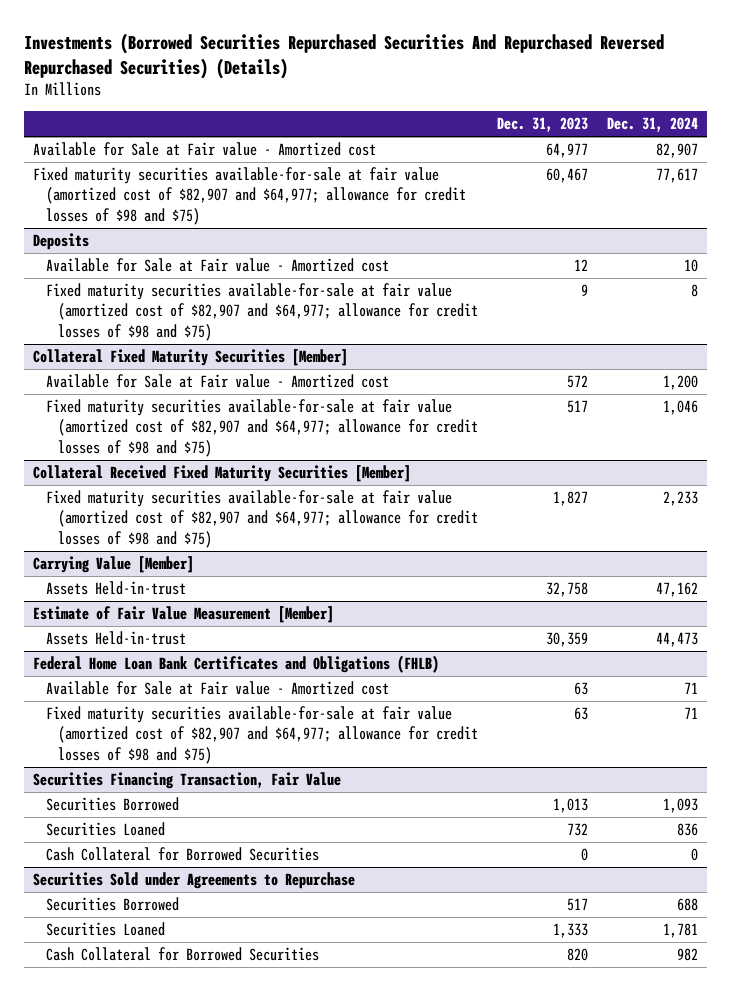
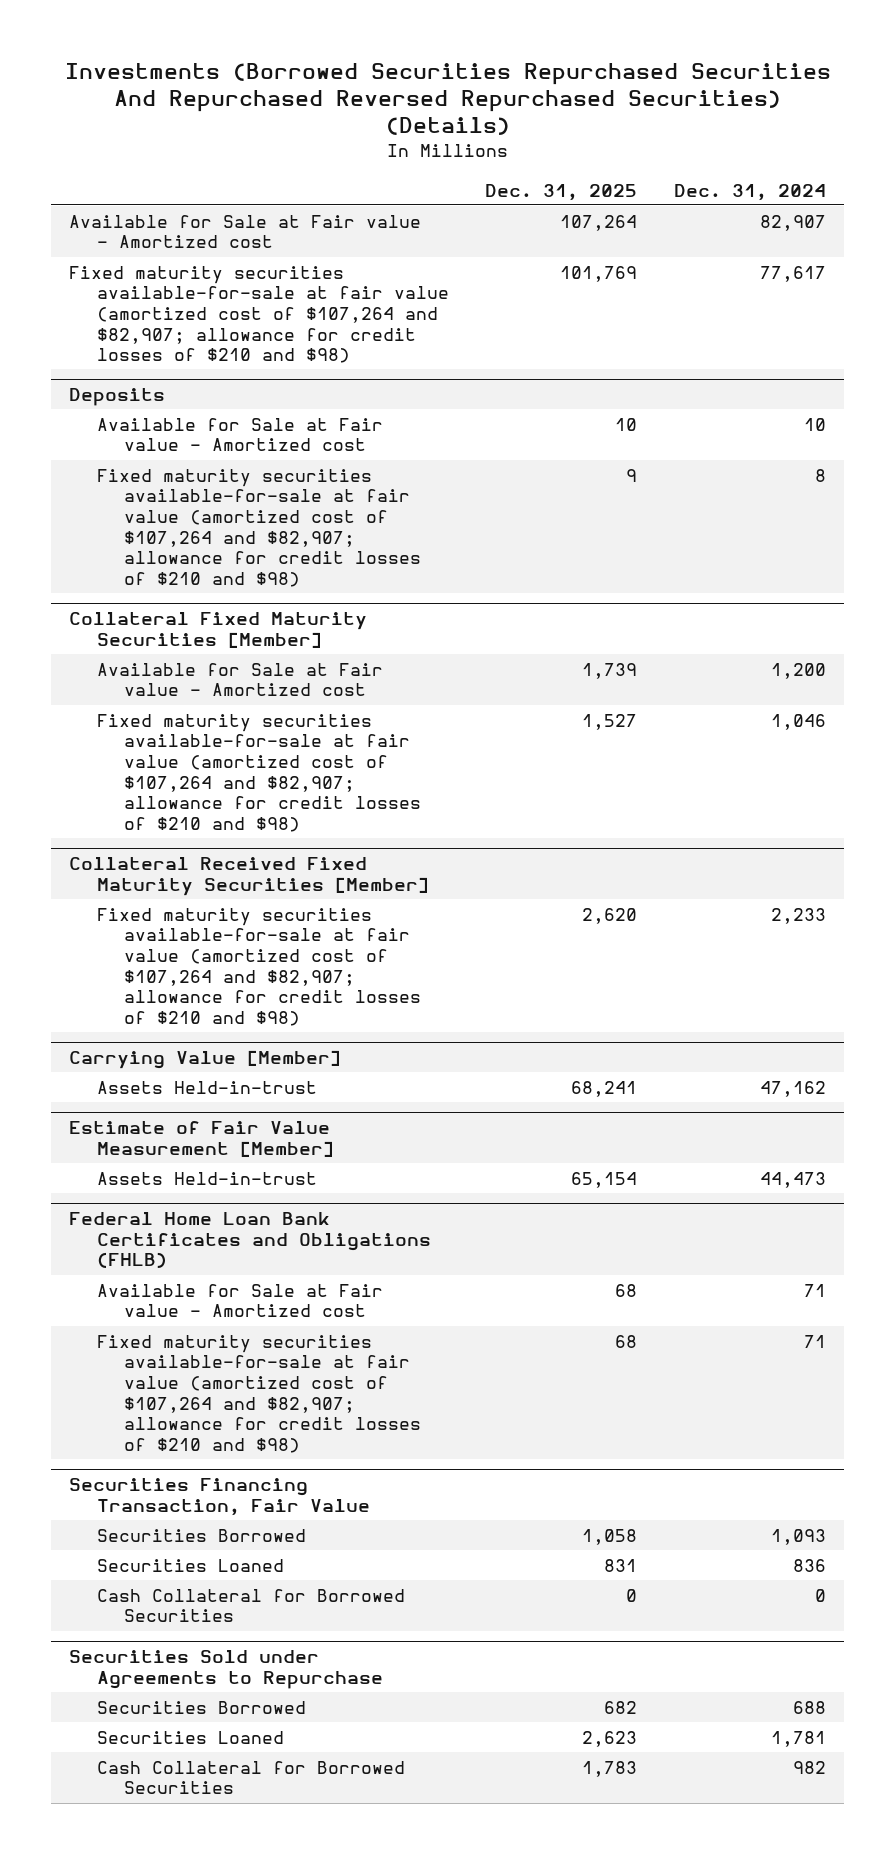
- | Dec. 31, 2023 | Dec. 31, 2024
+ | Dec. 31, 2025 | Dec. 31, 2024
- Fixed maturity securities available-for-sale at fair value (amortized cost of $82,907 and $64,977; allowance for credit losses of $98 and $75) | 60,467 | 77,617
+ Fixed maturity securities available-for-sale at fair value (amortized cost of $107,264 and $82,907; allowance for credit losses of $210 and $98) | 101,769 | 77,617
@ Deposits
- Fixed maturity securities available-for-sale at fair value (amortized cost of $82,907 and $64,977; allowance for credit losses of $98 and $75) | 9 | 8
+ Fixed maturity securities available-for-sale at fair value (amortized cost of $107,264 and $82,907; allowance for credit losses of $210 and $98) | 9 | 8
@ Collateral Fixed Maturity Securities [Member]
- Fixed maturity securities available-for-sale at fair value (amortized cost of $82,907 and $64,977; allowance for credit losses of $98 and $75) | 517 | 1,046
+ Fixed maturity securities available-for-sale at fair value (amortized cost of $107,264 and $82,907; allowance for credit losses of $210 and $98) | 1,527 | 1,046
@ Collateral Received Fixed Maturity Securities [Member]
- Fixed maturity securities available-for-sale at fair value (amortized cost of $82,907 and $64,977; allowance for credit losses of $98 and $75) | 1,827 | 2,233
+ Fixed maturity securities available-for-sale at fair value (amortized cost of $107,264 and $82,907; allowance for credit losses of $210 and $98) | 2,620 | 2,233
@ Federal Home Loan Bank Certificates and Obligations (FHLB)
- Fixed maturity securities available-for-sale at fair value (amortized cost of $82,907 and $64,977; allowance for credit losses of $98 and $75) | 63 | 71
+ Fixed maturity securities available-for-sale at fair value (amortized cost of $107,264 and $82,907; allowance for credit losses of $210 and $98) | 68 | 71

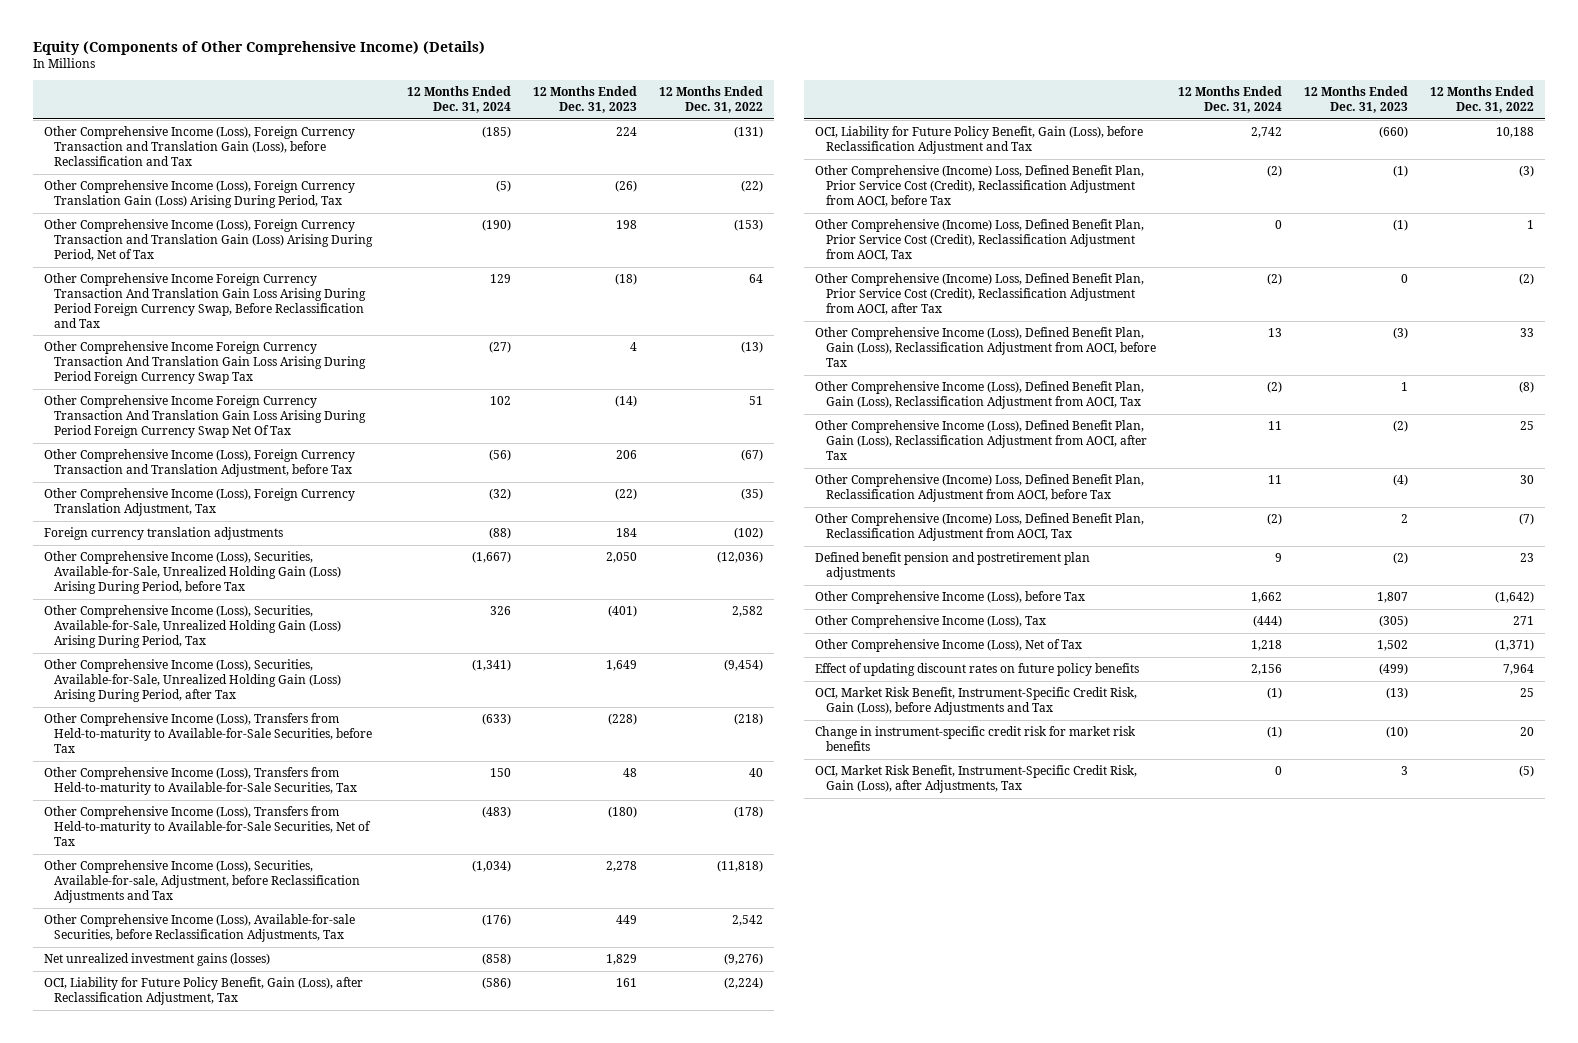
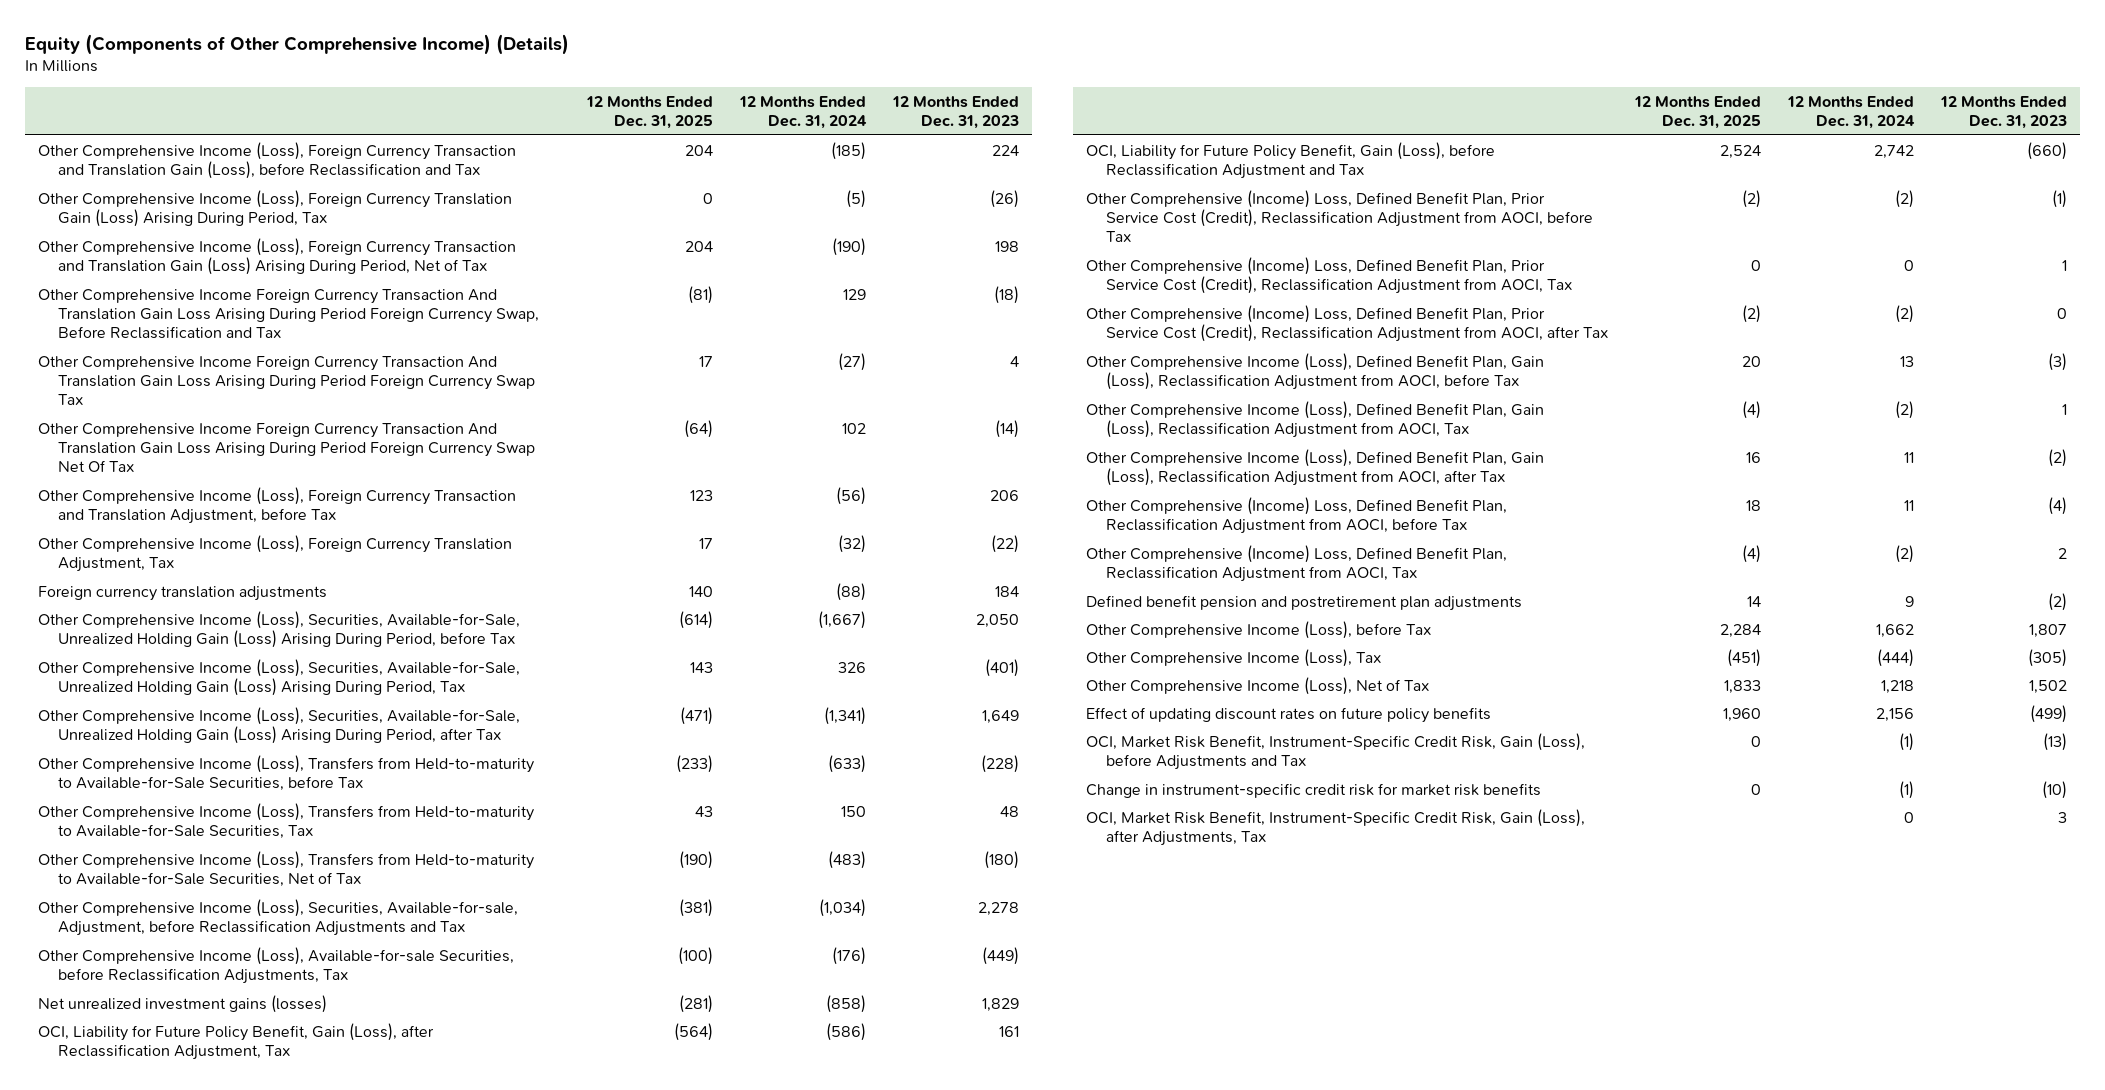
- | 12 Months Ended Dec. 31, 2024 | 12 Months Ended Dec. 31, 2023 | 12 Months Ended Dec. 31, 2022
+ | 12 Months Ended Dec. 31, 2025 | 12 Months Ended Dec. 31, 2024 | 12 Months Ended Dec. 31, 2023
- Other Comprehensive Income (Loss), Available-for-sale Securities, before Reclassification Adjustments, Tax | (176) | 449 | 2,542
+ Other Comprehensive Income (Loss), Available-for-sale Securities, before Reclassification Adjustments, Tax | (100) | (176) | (449)
- Other Comprehensive (Income) Loss, Defined Benefit Plan, Prior Service Cost (Credit), Reclassification Adjustment from AOCI, Tax | 0 | (1) | 1
+ Other Comprehensive (Income) Loss, Defined Benefit Plan, Prior Service Cost (Credit), Reclassification Adjustment from AOCI, Tax | 0 | 0 | 1

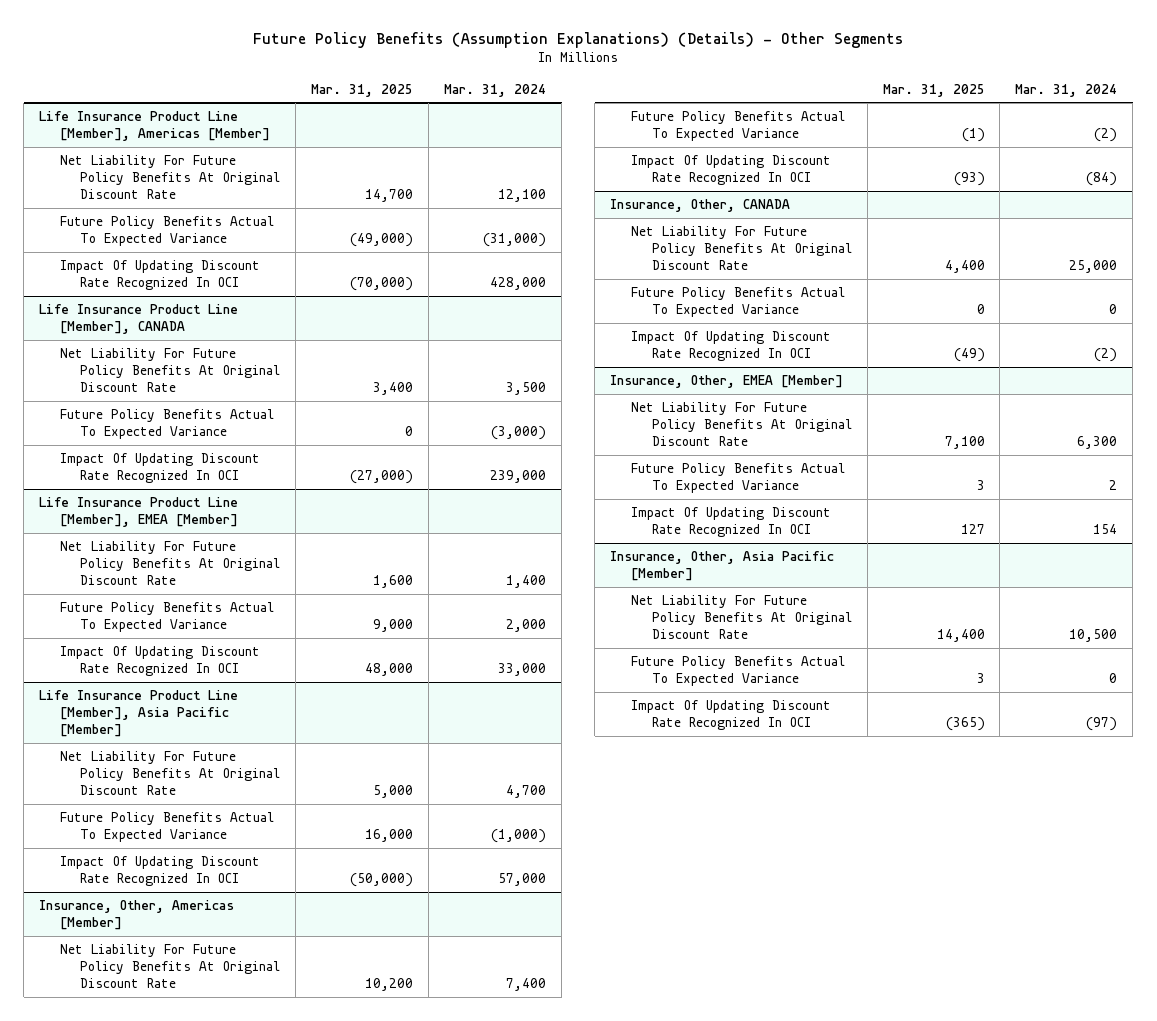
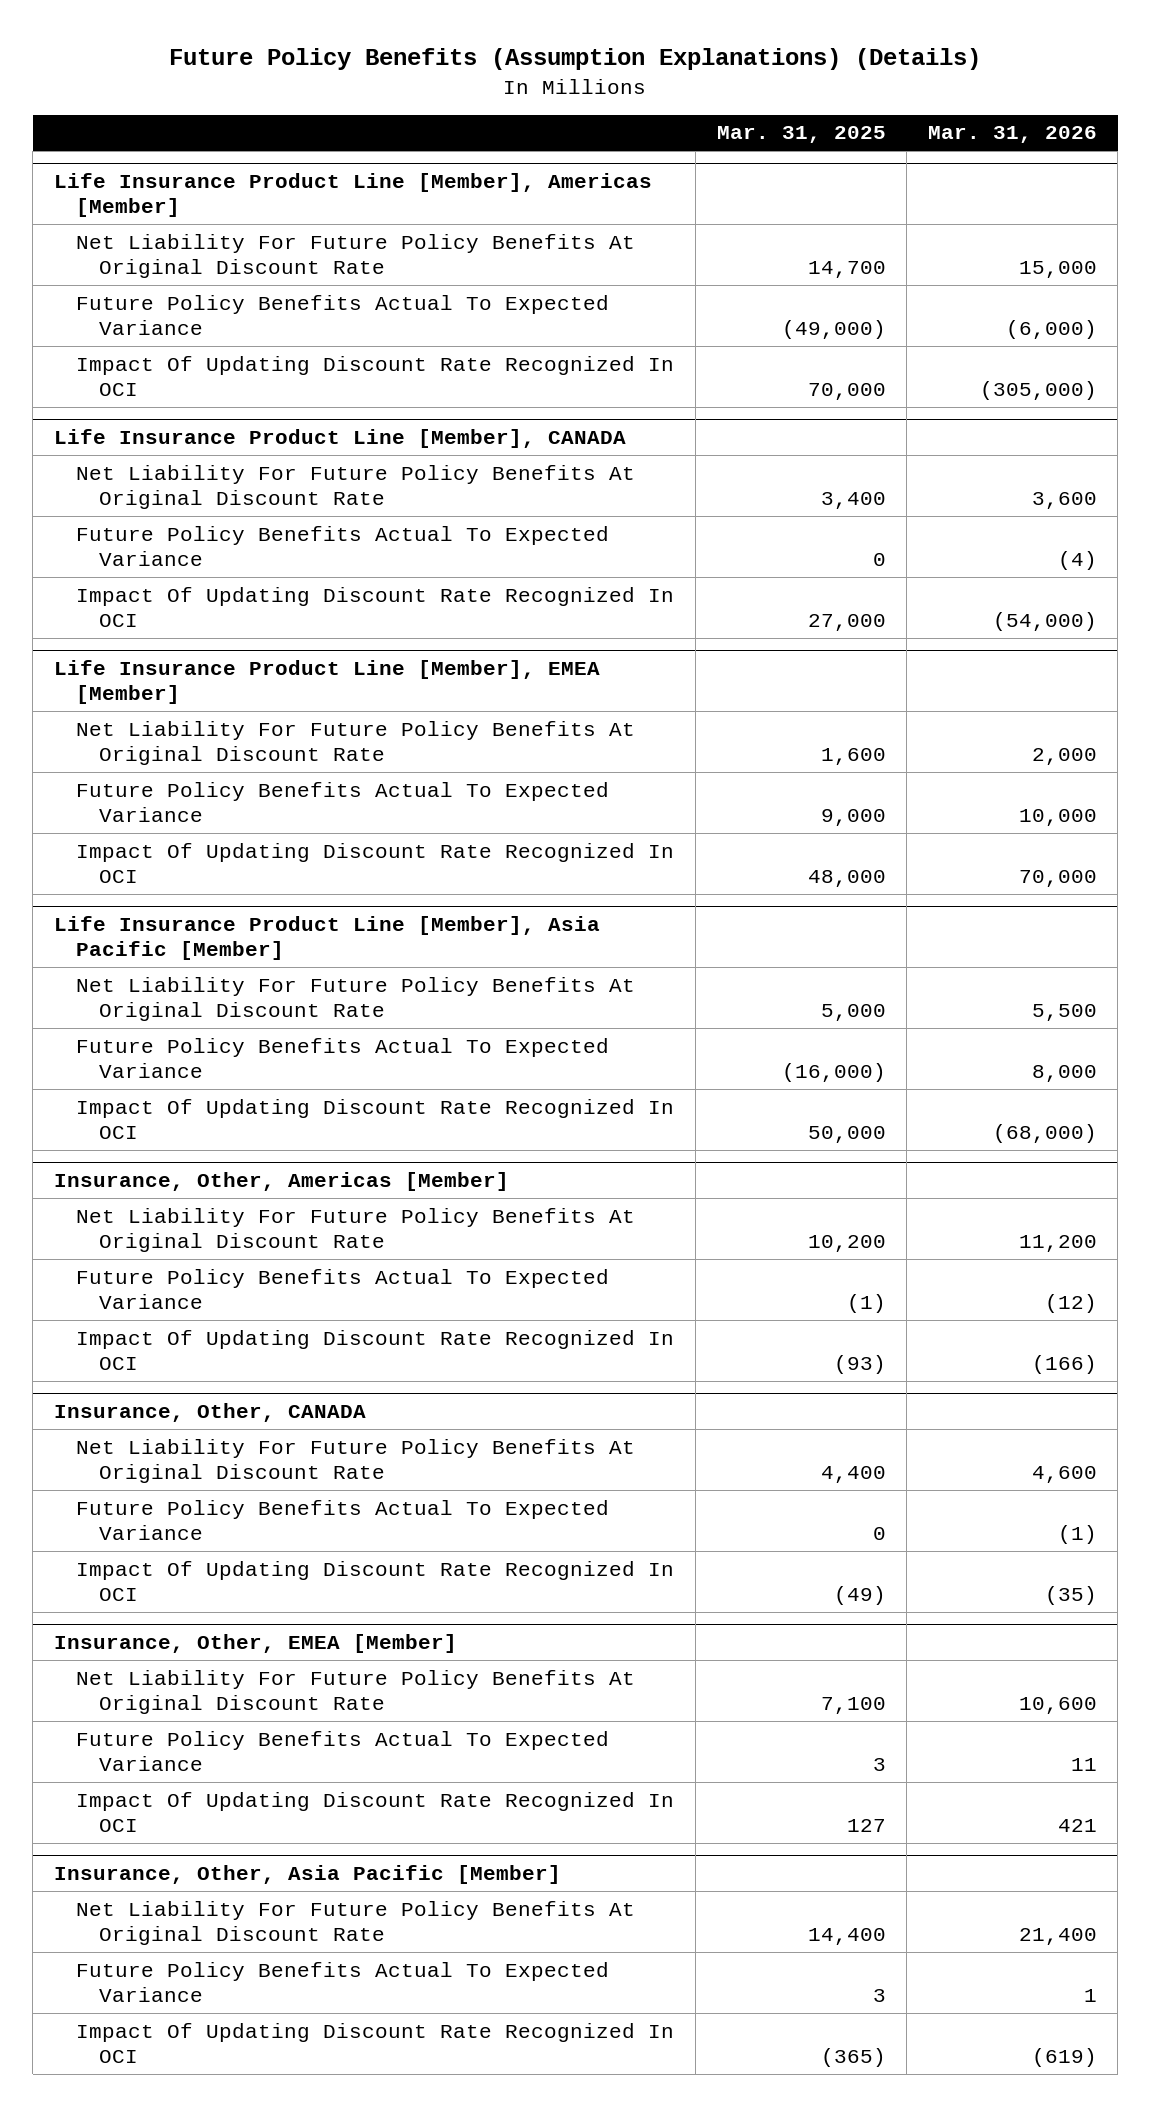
- Future Policy Benefits (Assumption Explanations) (Details) - Other Segments
+ Future Policy Benefits (Assumption Explanations) (Details)
- | Mar. 31, 2025 | Mar. 31, 2024
+ | Mar. 31, 2025 | Mar. 31, 2026
@ Life Insurance Product Line [Member], Americas [Member]
- Impact Of Updating Discount Rate Recognized In OCI | (70,000) | 428,000
+ Impact Of Updating Discount Rate Recognized In OCI | 70,000 | (305,000)
@ Life Insurance Product Line [Member], CANADA
- Impact Of Updating Discount Rate Recognized In OCI | (27,000) | 239,000
+ Impact Of Updating Discount Rate Recognized In OCI | 27,000 | (54,000)
@ Life Insurance Product Line [Member], Asia Pacific [Member]
- Future Policy Benefits Actual To Expected Variance | 16,000 | (1,000)
- Impact Of Updating Discount Rate Recognized In OCI | (50,000) | 57,000
+ Future Policy Benefits Actual To Expected Variance | (16,000) | 8,000
+ Impact Of Updating Discount Rate Recognized In OCI | 50,000 | (68,000)

